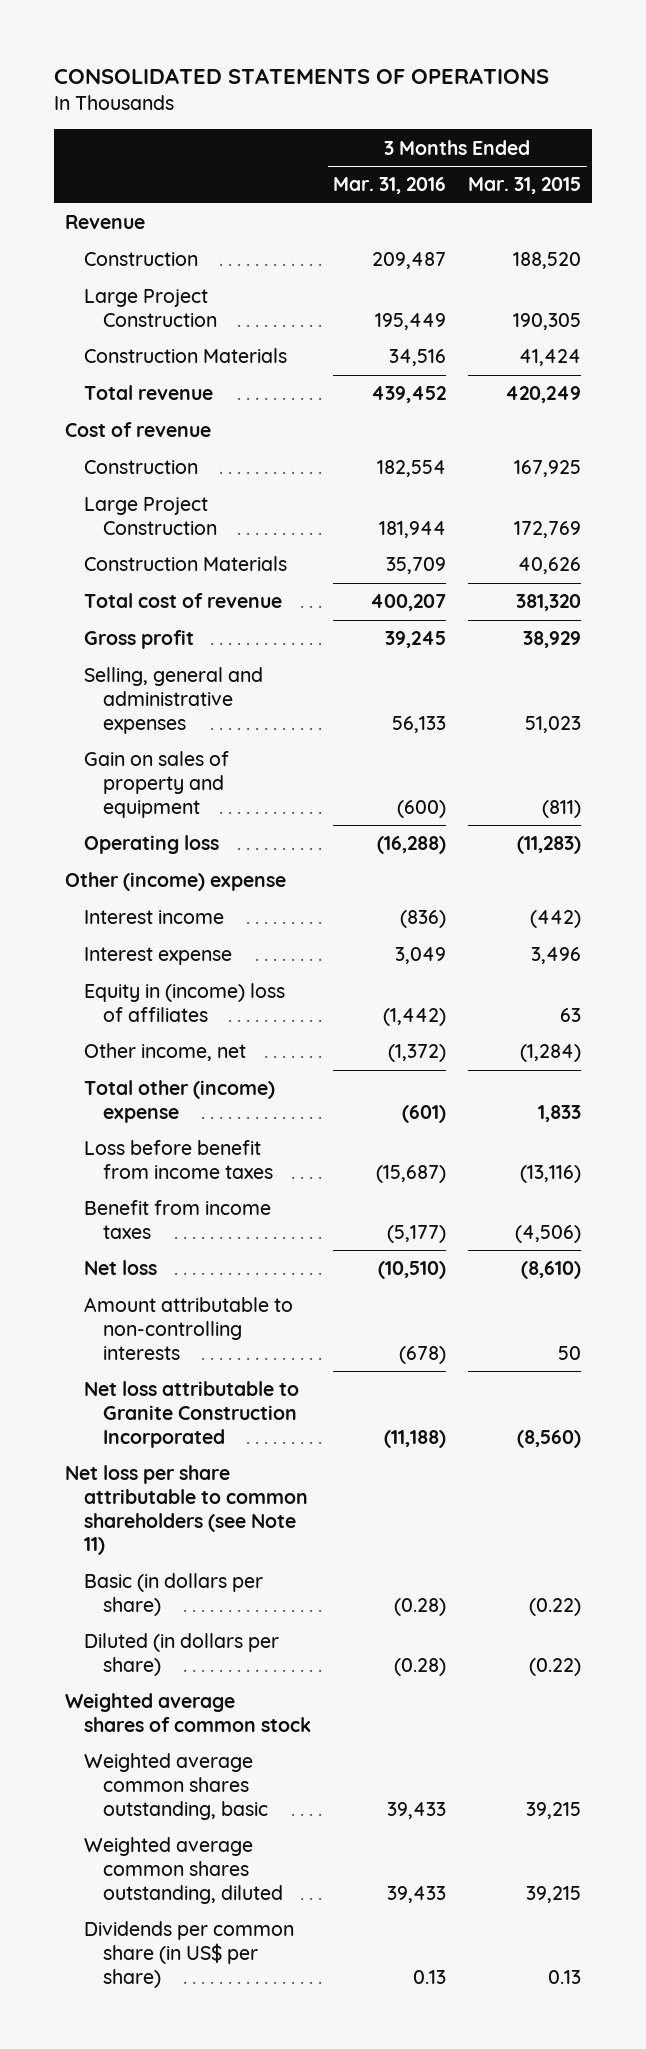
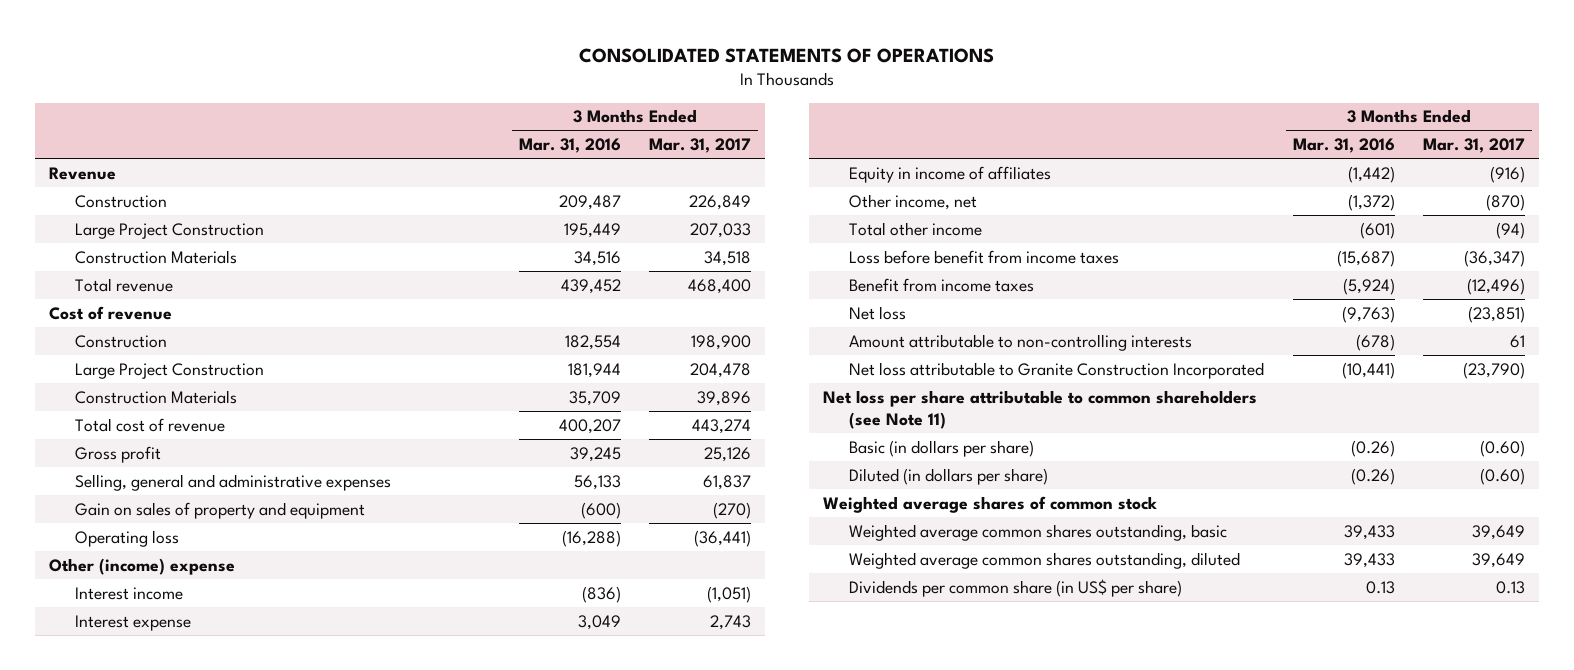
- | 3 Months Ended Mar. 31, 2016 | 3 Months Ended Mar. 31, 2015
+ | 3 Months Ended Mar. 31, 2016 | 3 Months Ended Mar. 31, 2017
- Equity in (income) loss of affiliates | (1,442) | 63
+ Equity in income of affiliates | (1,442) | (916)
- Total other (income) expense | (601) | 1,833
+ Total other income | (601) | (94)
- Benefit from income taxes | (5,177) | (4,506)
- Net loss | (10,510) | (8,610)
+ Benefit from income taxes | (5,924) | (12,496)
+ Net loss | (9,763) | (23,851)
- Net loss attributable to Granite Construction Incorporated | (11,188) | (8,560)
+ Net loss attributable to Granite Construction Incorporated | (10,441) | (23,790)
- Basic (in dollars per share) | (0.28) | (0.22)
- Diluted (in dollars per share) | (0.28) | (0.22)
+ Basic (in dollars per share) | (0.26) | (0.60)
+ Diluted (in dollars per share) | (0.26) | (0.60)

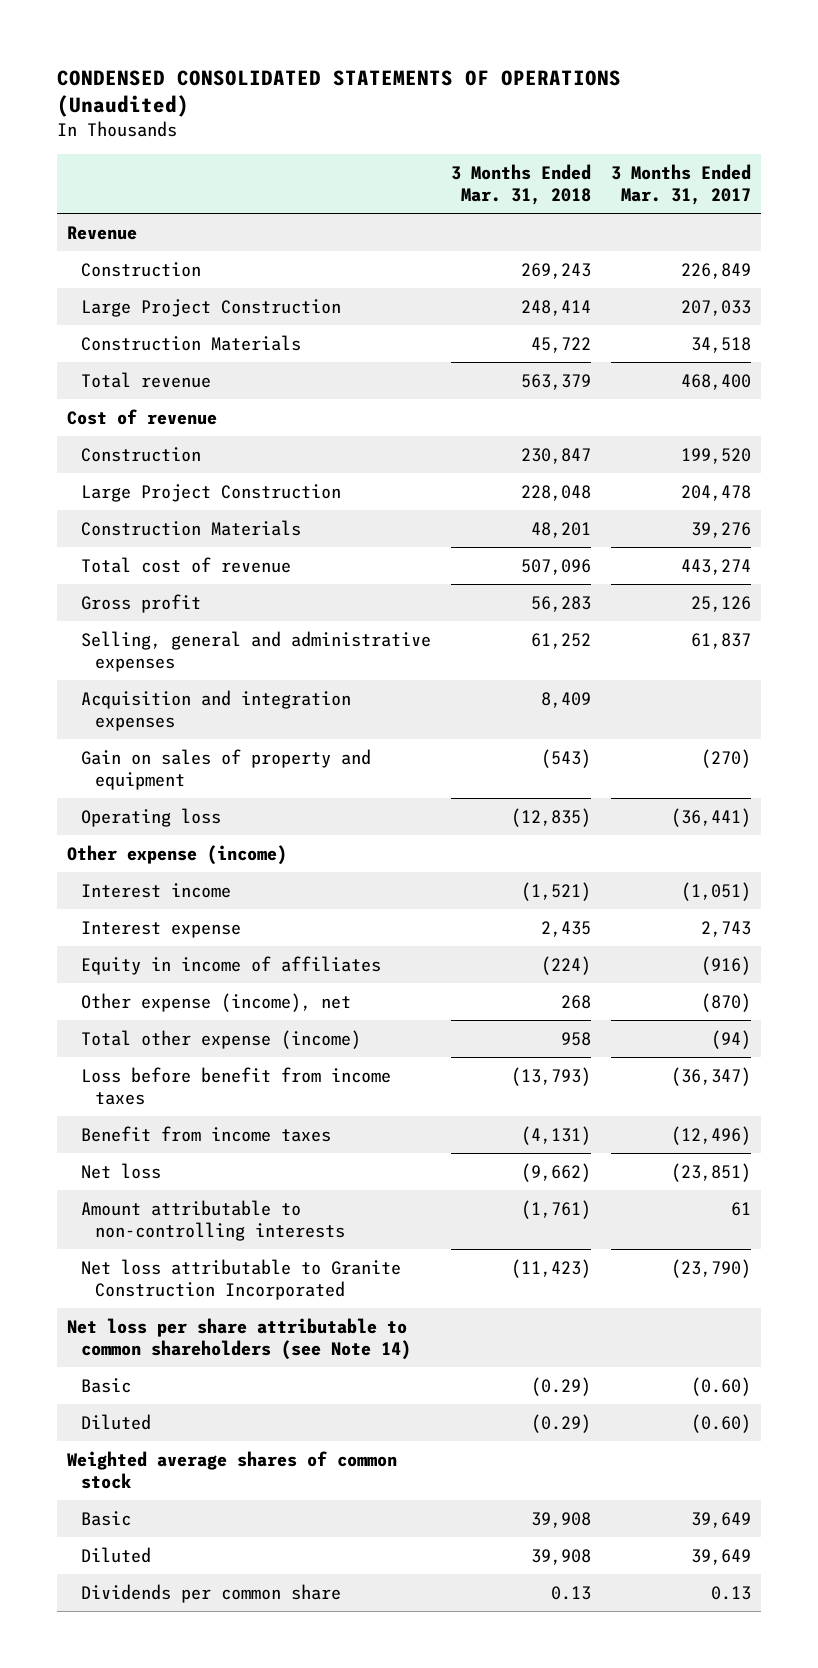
- CONSOLIDATED STATEMENTS OF OPERATIONS
+ CONDENSED CONSOLIDATED STATEMENTS OF OPERATIONS (Unaudited)
- | 3 Months Ended Mar. 31, 2016 | 3 Months Ended Mar. 31, 2017
+ | 3 Months Ended Mar. 31, 2018 | 3 Months Ended Mar. 31, 2017
- Construction | 182,554 | 198,900
+ Construction | 230,847 | 199,520
- Construction Materials | 35,709 | 39,896
+ Construction Materials | 48,201 | 39,276
+ Acquisition and integration expenses | 8,409 |
- Other (income) expense
+ Other expense (income)
- Other income, net | (1,372) | (870)
- Total other income | (601) | (94)
+ Other expense (income), net | 268 | (870)
+ Total other expense (income) | 958 | (94)
- Net loss per share attributable to common shareholders (see Note 11)
- Basic (in dollars per share) | (0.26) | (0.60)
- Diluted (in dollars per share) | (0.26) | (0.60)
+ Net loss per share attributable to common shareholders (see Note 14)
+ Basic | (0.29) | (0.60)
+ Diluted | (0.29) | (0.60)
- Weighted average common shares outstanding, basic | 39,433 | 39,649
- Weighted average common shares outstanding, diluted | 39,433 | 39,649
- Dividends per common share (in US$ per share) | 0.13 | 0.13
+ Basic | 39,908 | 39,649
+ Diluted | 39,908 | 39,649
+ Dividends per common share | 0.13 | 0.13

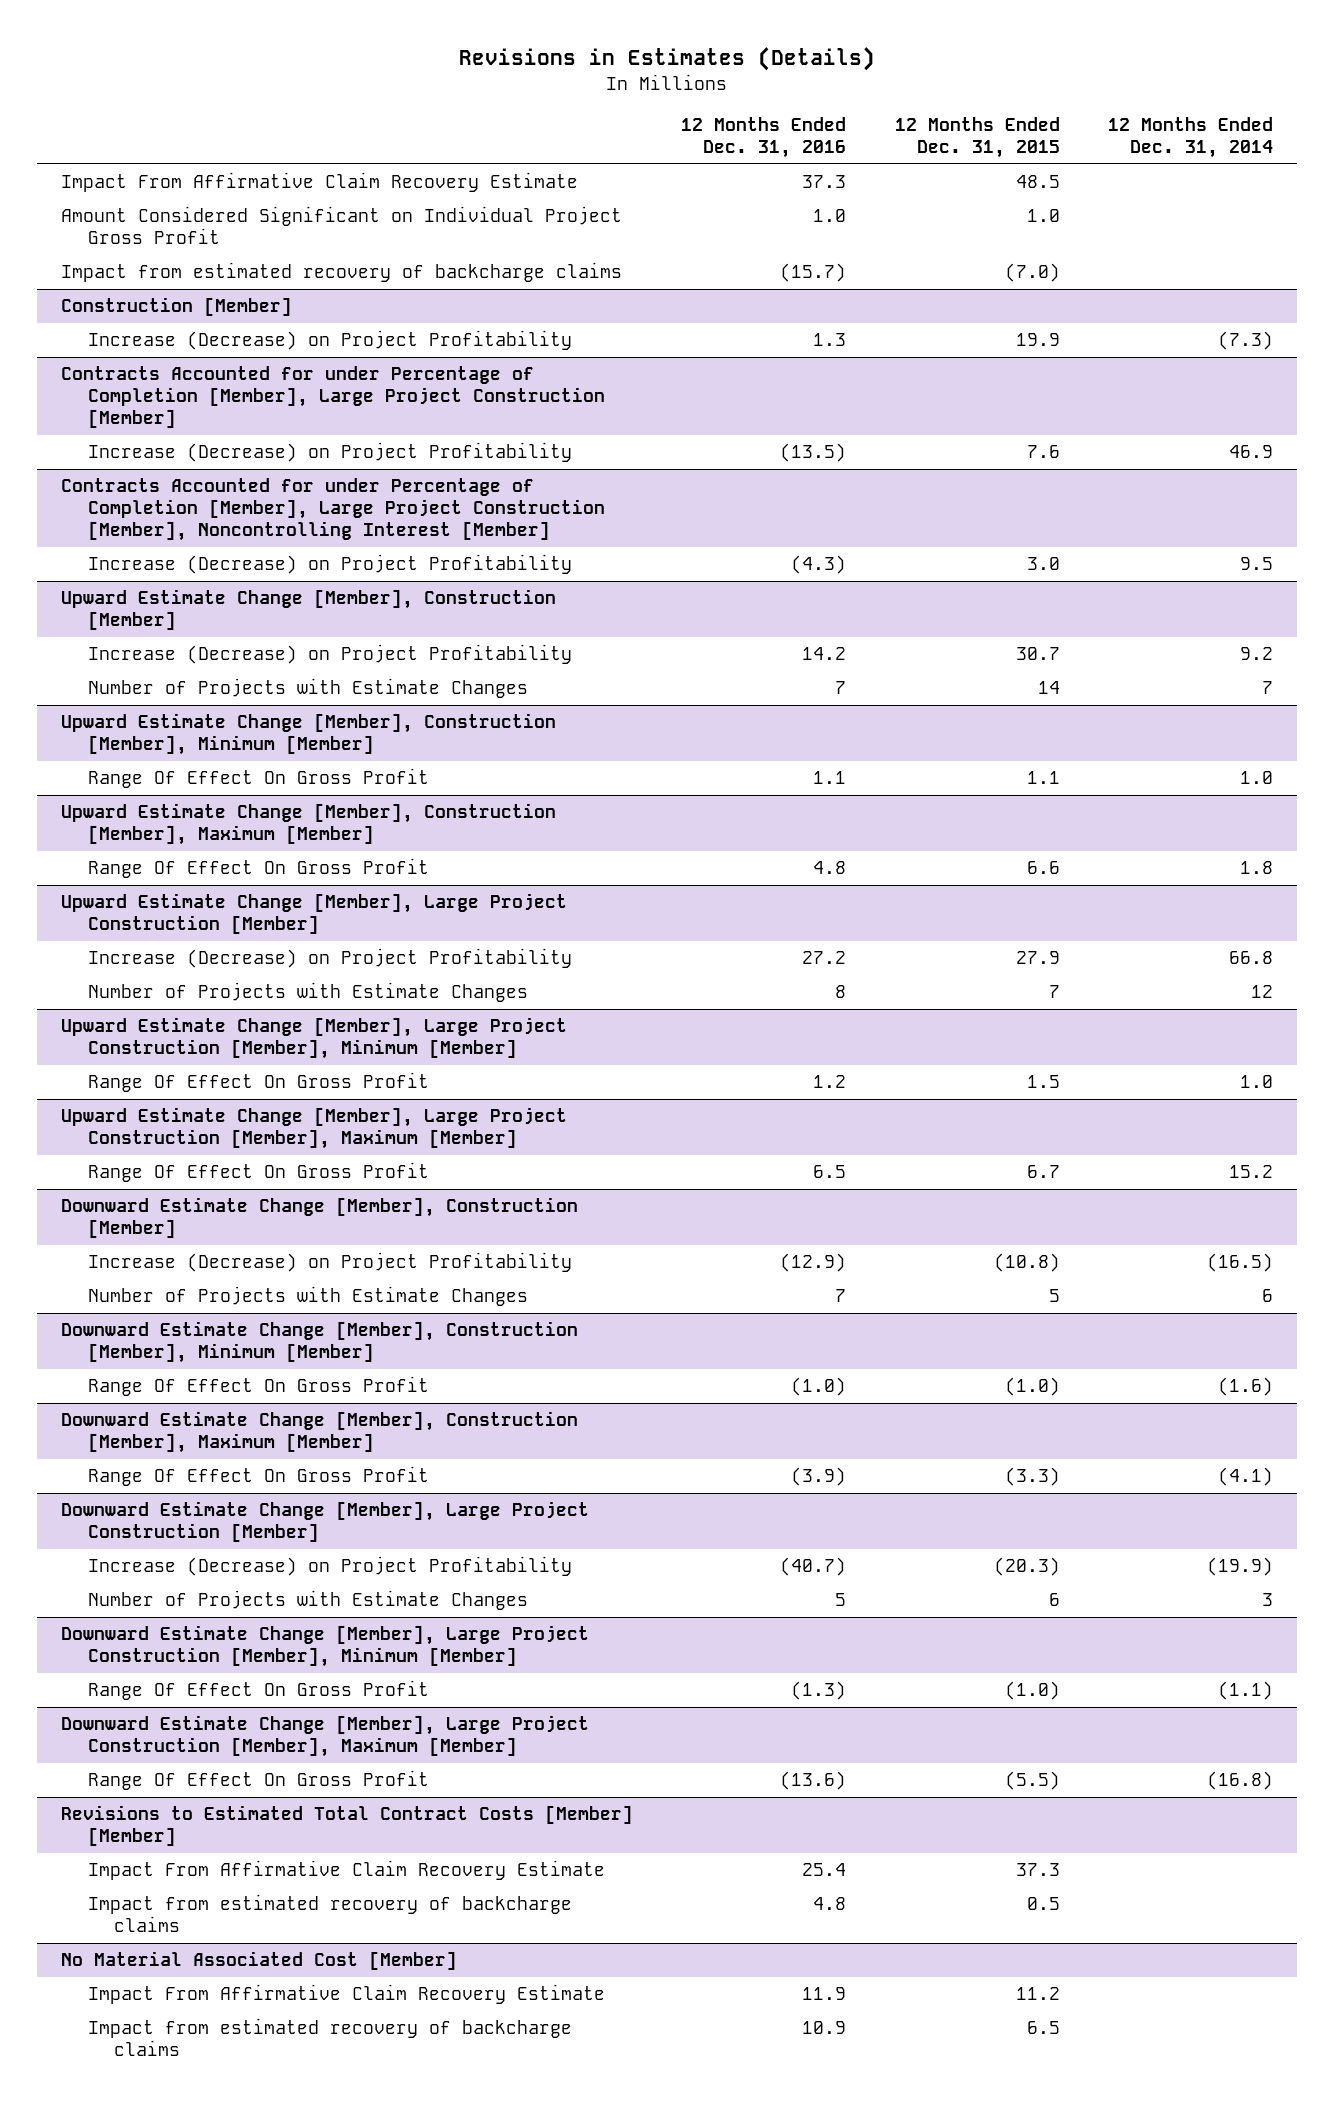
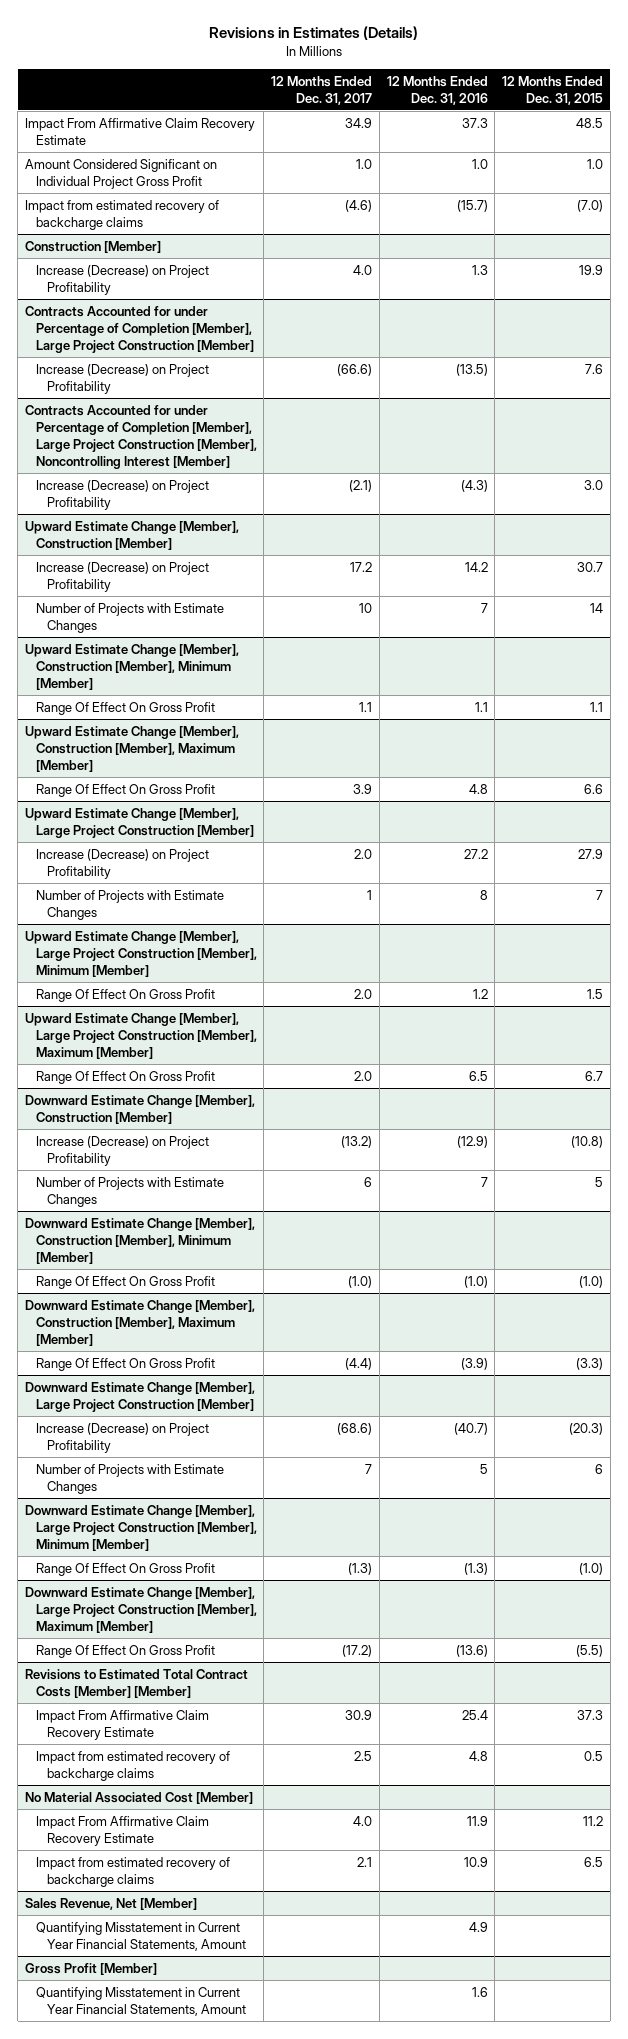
- | 12 Months Ended Dec. 31, 2016 | 12 Months Ended Dec. 31, 2015 | 12 Months Ended Dec. 31, 2014
+ | 12 Months Ended Dec. 31, 2017 | 12 Months Ended Dec. 31, 2016 | 12 Months Ended Dec. 31, 2015
+ Sales Revenue, Net [Member]
+ Quantifying Misstatement in Current Year Financial Statements, Amount | | 4.9 |
+ Gross Profit [Member]
+ Quantifying Misstatement in Current Year Financial Statements, Amount | | 1.6 |

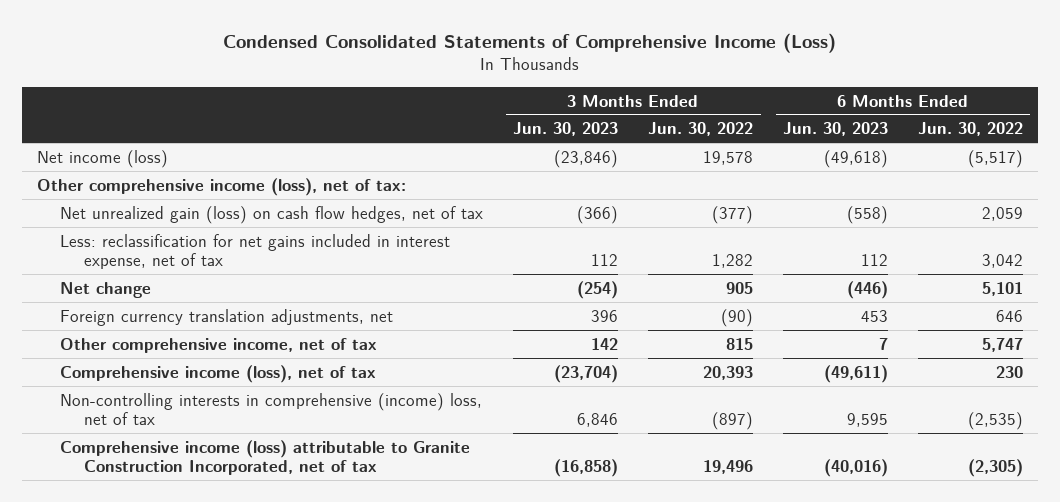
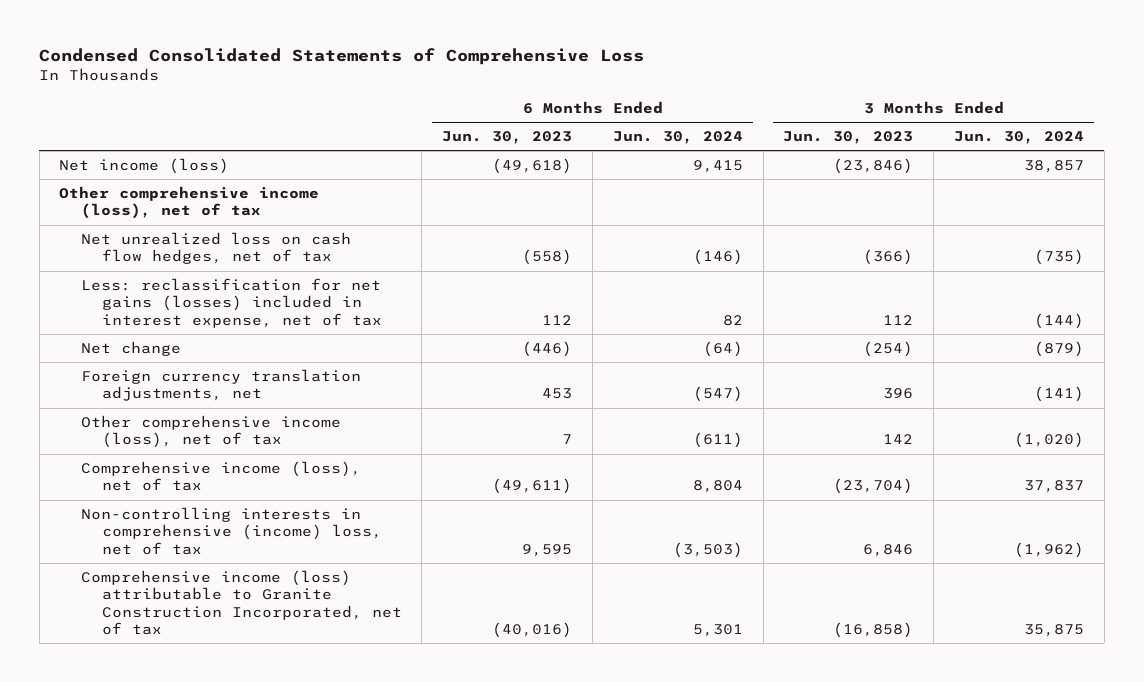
- Condensed Consolidated Statements of Comprehensive Income (Loss)
+ Condensed Consolidated Statements of Comprehensive Loss
- | 3 Months Ended Jun. 30, 2023 | 3 Months Ended Jun. 30, 2022 | 6 Months Ended Jun. 30, 2023 | 6 Months Ended Jun. 30, 2022
+ | 6 Months Ended Jun. 30, 2023 | 6 Months Ended Jun. 30, 2024 | 3 Months Ended Jun. 30, 2023 | 3 Months Ended Jun. 30, 2024
- Other comprehensive income (loss), net of tax:
- Net unrealized gain (loss) on cash flow hedges, net of tax | (366) | (377) | (558) | 2,059
- Less: reclassification for net gains included in interest expense, net of tax | 112 | 1,282 | 112 | 3,042
+ Other comprehensive income (loss), net of tax
+ Net unrealized loss on cash flow hedges, net of tax | (558) | (146) | (366) | (735)
+ Less: reclassification for net gains (losses) included in interest expense, net of tax | 112 | 82 | 112 | (144)
- Other comprehensive income, net of tax | 142 | 815 | 7 | 5,747
+ Other comprehensive income (loss), net of tax | 7 | (611) | 142 | (1,020)

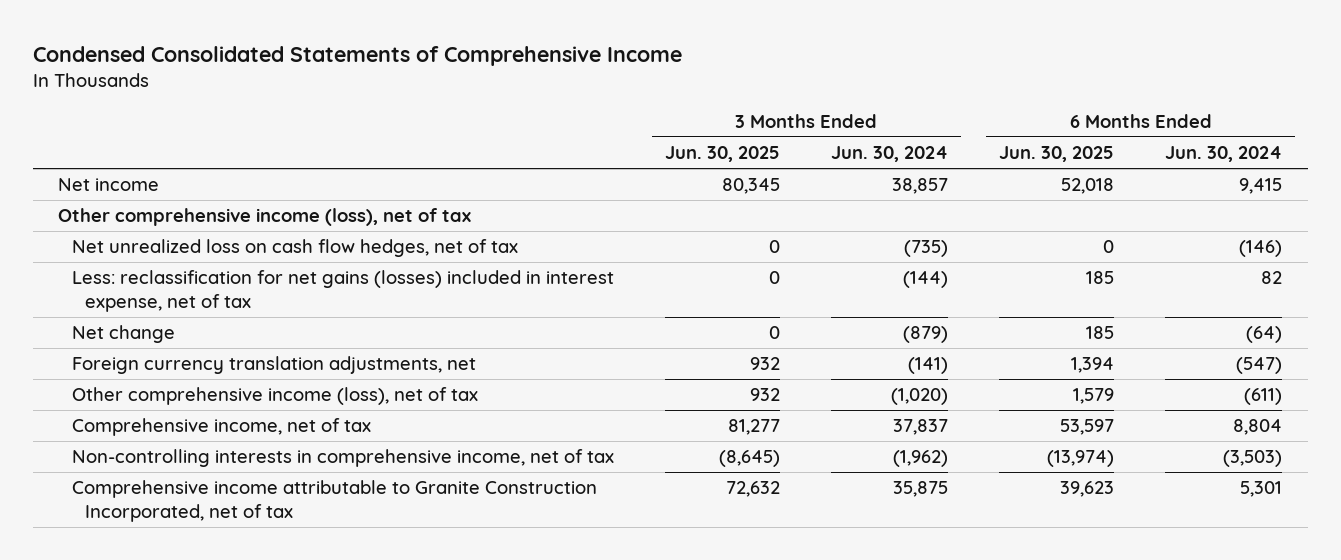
- Condensed Consolidated Statements of Comprehensive Loss
+ Condensed Consolidated Statements of Comprehensive Income
- | 6 Months Ended Jun. 30, 2023 | 6 Months Ended Jun. 30, 2024 | 3 Months Ended Jun. 30, 2023 | 3 Months Ended Jun. 30, 2024
+ | 3 Months Ended Jun. 30, 2025 | 3 Months Ended Jun. 30, 2024 | 6 Months Ended Jun. 30, 2025 | 6 Months Ended Jun. 30, 2024
- Net income (loss) | (49,618) | 9,415 | (23,846) | 38,857
+ Net income | 80,345 | 38,857 | 52,018 | 9,415
- Comprehensive income (loss), net of tax | (49,611) | 8,804 | (23,704) | 37,837
- Non-controlling interests in comprehensive (income) loss, net of tax | 9,595 | (3,503) | 6,846 | (1,962)
- Comprehensive income (loss) attributable to Granite Construction Incorporated, net of tax | (40,016) | 5,301 | (16,858) | 35,875
+ Comprehensive income, net of tax | 81,277 | 37,837 | 53,597 | 8,804
+ Non-controlling interests in comprehensive income, net of tax | (8,645) | (1,962) | (13,974) | (3,503)
+ Comprehensive income attributable to Granite Construction Incorporated, net of tax | 72,632 | 35,875 | 39,623 | 5,301

